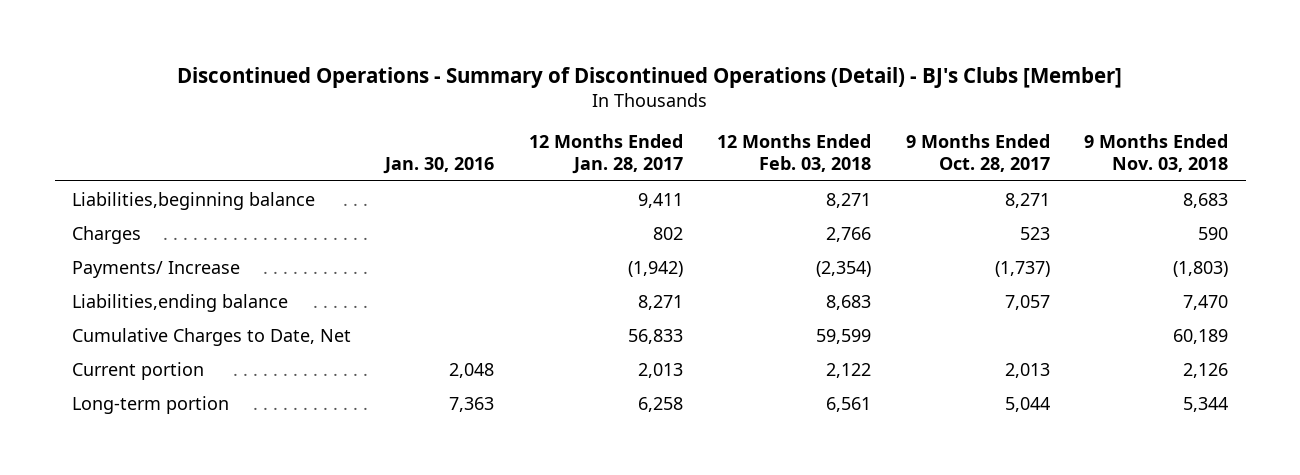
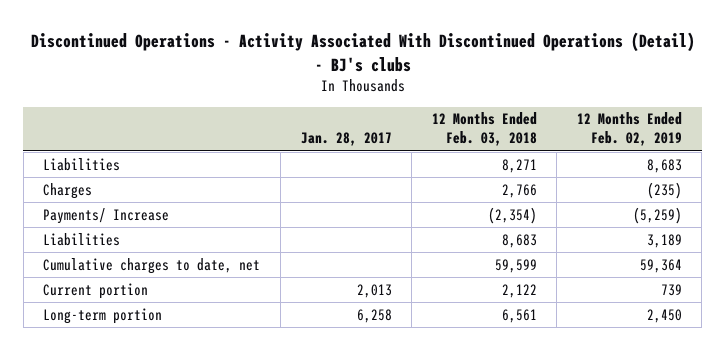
- Discontinued Operations - Summary of Discontinued Operations (Detail) - BJ's Clubs [Member]
+ Discontinued Operations - Activity Associated With Discontinued Operations (Detail) - BJ's clubs
- | Jan. 30, 2016 | 12 Months Ended Jan. 28, 2017 | 12 Months Ended Feb. 03, 2018 | 9 Months Ended Oct. 28, 2017 | 9 Months Ended Nov. 03, 2018
+ | Jan. 28, 2017 | 12 Months Ended Feb. 03, 2018 | 12 Months Ended Feb. 02, 2019
- Liabilities,beginning balance | | 9,411 | 8,271 | 8,271 | 8,683
+ Liabilities | | 8,271 | 8,683
- Liabilities,ending balance | | 8,271 | 8,683 | 7,057 | 7,470
- Cumulative Charges to Date, Net | | 56,833 | 59,599 | | 60,189
+ Liabilities | | 8,683 | 3,189
+ Cumulative charges to date, net | | 59,599 | 59,364

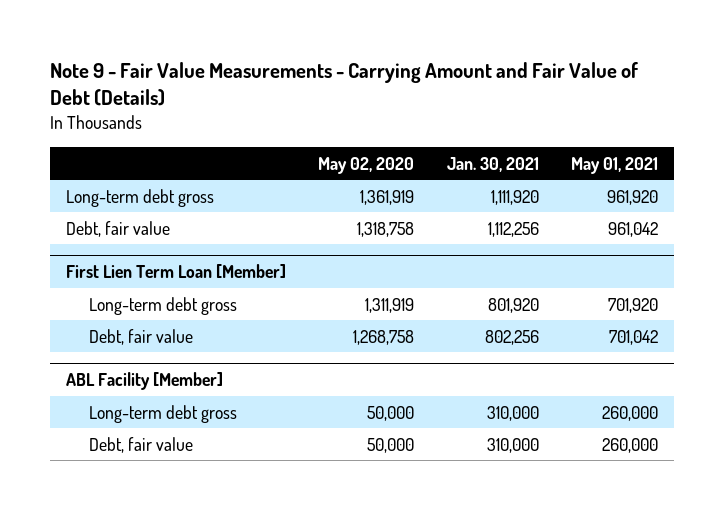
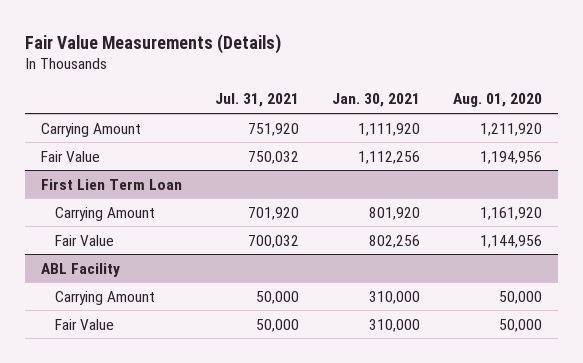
- Note 9 - Fair Value Measurements - Carrying Amount and Fair Value of Debt (Details)
+ Fair Value Measurements (Details)
- | May 02, 2020 | Jan. 30, 2021 | May 01, 2021
+ | Jul. 31, 2021 | Jan. 30, 2021 | Aug. 01, 2020
- Long-term debt gross | 1,361,919 | 1,111,920 | 961,920
- Debt, fair value | 1,318,758 | 1,112,256 | 961,042
- First Lien Term Loan [Member]
- Long-term debt gross | 1,311,919 | 801,920 | 701,920
- Debt, fair value | 1,268,758 | 802,256 | 701,042
- ABL Facility [Member]
- Long-term debt gross | 50,000 | 310,000 | 260,000
- Debt, fair value | 50,000 | 310,000 | 260,000
+ Carrying Amount | 751,920 | 1,111,920 | 1,211,920
+ Fair Value | 750,032 | 1,112,256 | 1,194,956
+ First Lien Term Loan
+ Carrying Amount | 701,920 | 801,920 | 1,161,920
+ Fair Value | 700,032 | 802,256 | 1,144,956
+ ABL Facility
+ Carrying Amount | 50,000 | 310,000 | 50,000
+ Fair Value | 50,000 | 310,000 | 50,000

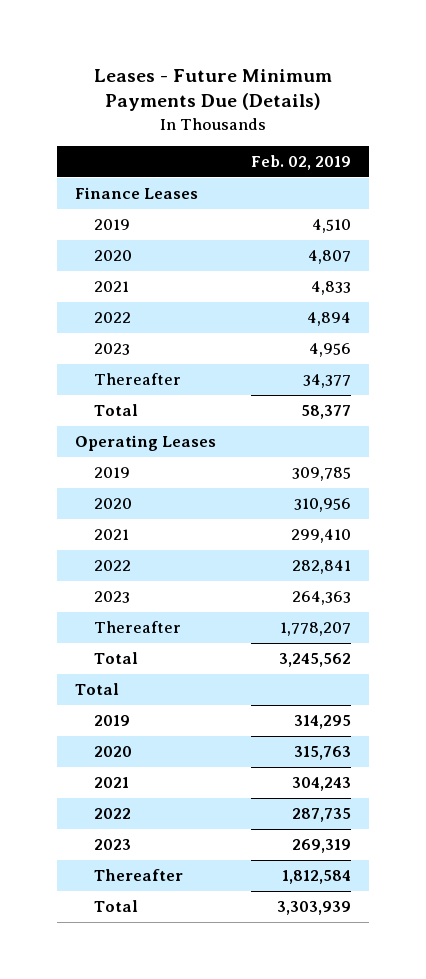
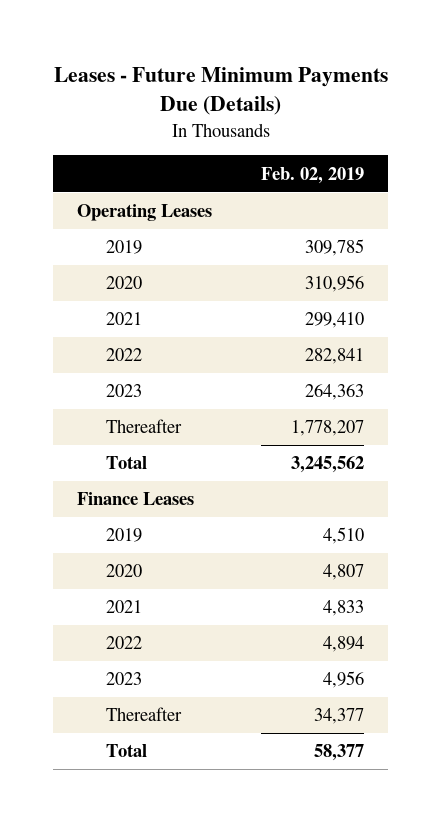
- Total
- 2019 | 314,295
- 2020 | 315,763
- 2021 | 304,243
- 2022 | 287,735
- 2023 | 269,319
- Thereafter | 1,812,584
- Total | 3,303,939
moved down: Finance Leases
moved down: 2019 | 4,510
moved down: 2020 | 4,807
moved down: 2021 | 4,833
moved down: 2022 | 4,894
moved down: 2023 | 4,956
moved down: Thereafter | 34,377
moved down: Total | 58,377

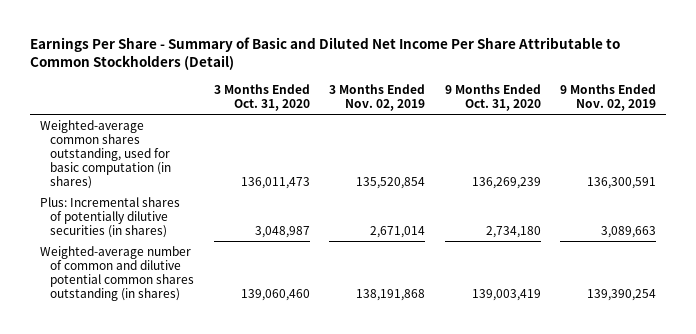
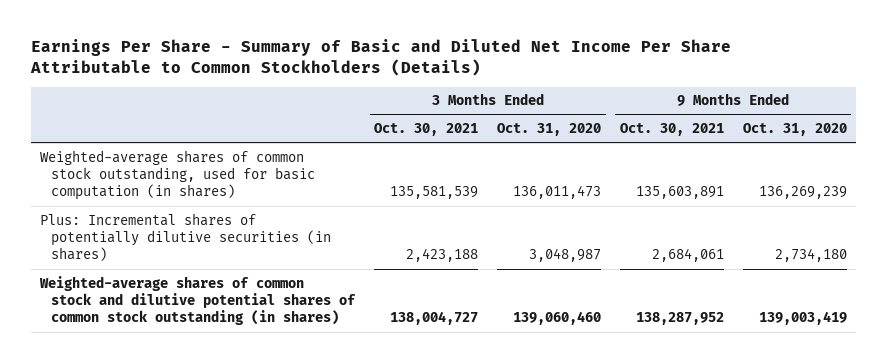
- Earnings Per Share - Summary of Basic and Diluted Net Income Per Share Attributable to Common Stockholders (Detail)
+ Earnings Per Share - Summary of Basic and Diluted Net Income Per Share Attributable to Common Stockholders (Details)
- | 3 Months Ended Oct. 31, 2020 | 3 Months Ended Nov. 02, 2019 | 9 Months Ended Oct. 31, 2020 | 9 Months Ended Nov. 02, 2019
+ | 3 Months Ended Oct. 30, 2021 | 3 Months Ended Oct. 31, 2020 | 9 Months Ended Oct. 30, 2021 | 9 Months Ended Oct. 31, 2020
- Weighted-average common shares outstanding, used for basic computation (in shares) | 136,011,473 | 135,520,854 | 136,269,239 | 136,300,591
+ Weighted-average shares of common stock outstanding, used for basic computation (in shares) | 135,581,539 | 136,011,473 | 135,603,891 | 136,269,239
- Weighted-average number of common and dilutive potential common shares outstanding (in shares) | 139,060,460 | 138,191,868 | 139,003,419 | 139,390,254
+ Weighted-average shares of common stock and dilutive potential shares of common stock outstanding (in shares) | 138,004,727 | 139,060,460 | 138,287,952 | 139,003,419

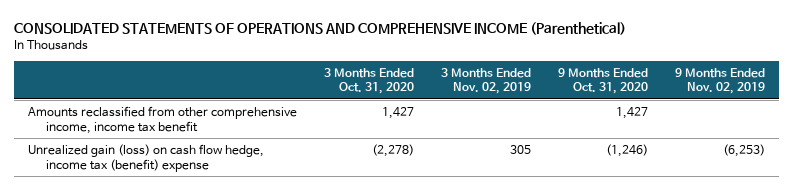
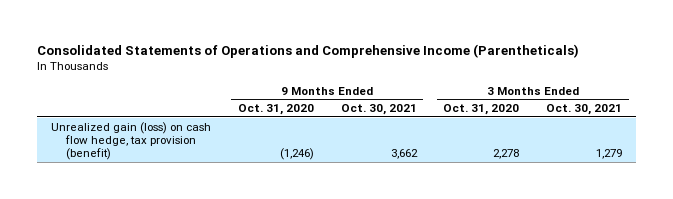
- CONSOLIDATED STATEMENTS OF OPERATIONS AND COMPREHENSIVE INCOME (Parenthetical)
+ Consolidated Statements of Operations and Comprehensive Income (Parentheticals)
- | 3 Months Ended Oct. 31, 2020 | 3 Months Ended Nov. 02, 2019 | 9 Months Ended Oct. 31, 2020 | 9 Months Ended Nov. 02, 2019
+ | 9 Months Ended Oct. 31, 2020 | 9 Months Ended Oct. 30, 2021 | 3 Months Ended Oct. 31, 2020 | 3 Months Ended Oct. 30, 2021
- Amounts reclassified from other comprehensive income, income tax benefit | 1,427 | | 1,427 |
- Unrealized gain (loss) on cash flow hedge, income tax (benefit) expense | (2,278) | 305 | (1,246) | (6,253)
+ Unrealized gain (loss) on cash flow hedge, tax provision (benefit) | (1,246) | 3,662 | 2,278 | 1,279

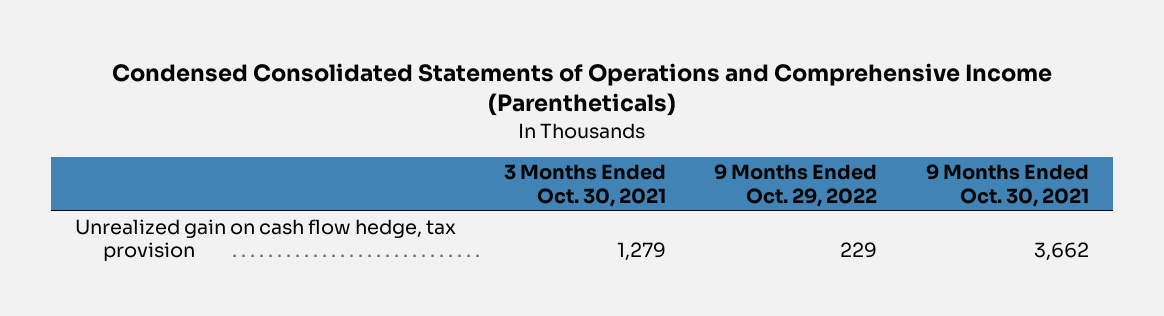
- Consolidated Statements of Operations and Comprehensive Income (Parentheticals)
+ Condensed Consolidated Statements of Operations and Comprehensive Income (Parentheticals)
- | 9 Months Ended Oct. 31, 2020 | 9 Months Ended Oct. 30, 2021 | 3 Months Ended Oct. 31, 2020 | 3 Months Ended Oct. 30, 2021
+ | 3 Months Ended Oct. 30, 2021 | 9 Months Ended Oct. 29, 2022 | 9 Months Ended Oct. 30, 2021
- Unrealized gain (loss) on cash flow hedge, tax provision (benefit) | (1,246) | 3,662 | 2,278 | 1,279
+ Unrealized gain on cash flow hedge, tax provision | 1,279 | 229 | 3,662

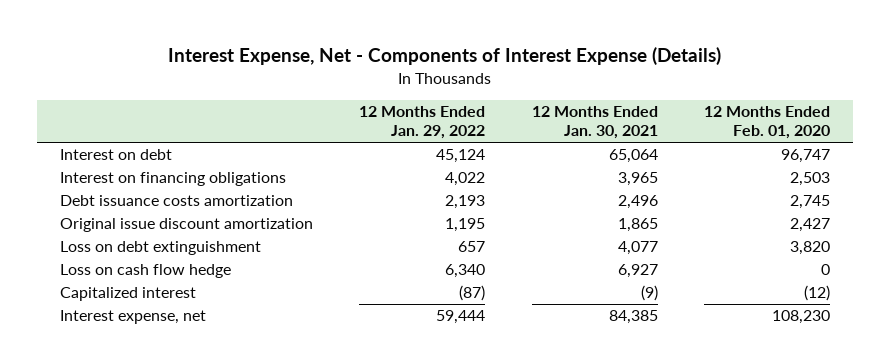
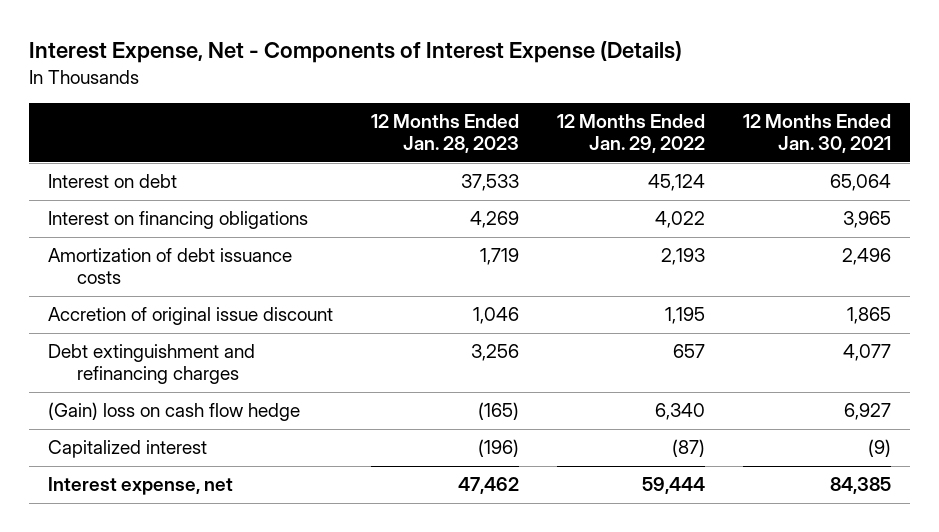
- | 12 Months Ended Jan. 29, 2022 | 12 Months Ended Jan. 30, 2021 | 12 Months Ended Feb. 01, 2020
+ | 12 Months Ended Jan. 28, 2023 | 12 Months Ended Jan. 29, 2022 | 12 Months Ended Jan. 30, 2021
- Debt issuance costs amortization | 2,193 | 2,496 | 2,745
- Original issue discount amortization | 1,195 | 1,865 | 2,427
- Loss on debt extinguishment | 657 | 4,077 | 3,820
- Loss on cash flow hedge | 6,340 | 6,927 | 0
+ Amortization of debt issuance costs | 1,719 | 2,193 | 2,496
+ Accretion of original issue discount | 1,046 | 1,195 | 1,865
+ Debt extinguishment and refinancing charges | 3,256 | 657 | 4,077
+ (Gain) loss on cash flow hedge | (165) | 6,340 | 6,927

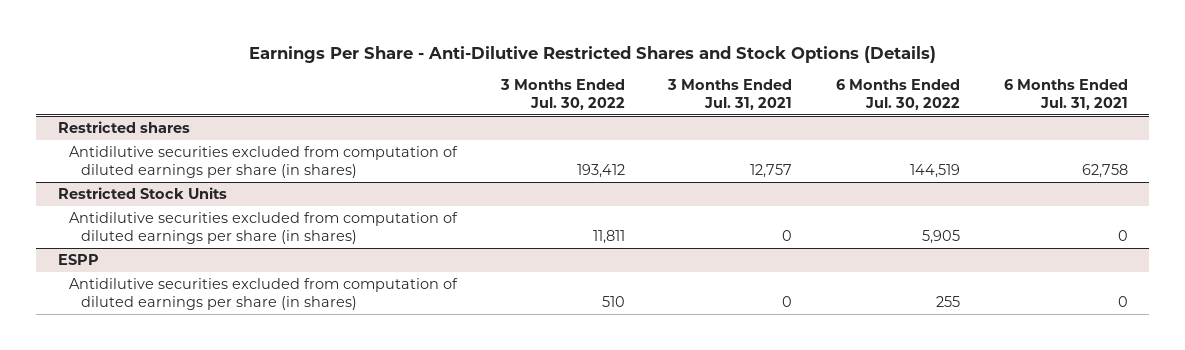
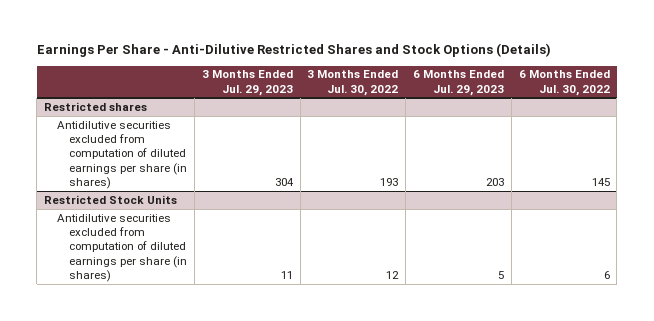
- | 3 Months Ended Jul. 30, 2022 | 3 Months Ended Jul. 31, 2021 | 6 Months Ended Jul. 30, 2022 | 6 Months Ended Jul. 31, 2021
+ | 3 Months Ended Jul. 29, 2023 | 3 Months Ended Jul. 30, 2022 | 6 Months Ended Jul. 29, 2023 | 6 Months Ended Jul. 30, 2022
@ Restricted shares
- Antidilutive securities excluded from computation of diluted earnings per share (in shares) | 193,412 | 12,757 | 144,519 | 62,758
+ Antidilutive securities excluded from computation of diluted earnings per share (in shares) | 304 | 193 | 203 | 145
@ Restricted Stock Units
- Antidilutive securities excluded from computation of diluted earnings per share (in shares) | 11,811 | 0 | 5,905 | 0
- ESPP
- Antidilutive securities excluded from computation of diluted earnings per share (in shares) | 510 | 0 | 255 | 0
@ Restricted Stock Units
+ Antidilutive securities excluded from computation of diluted earnings per share (in shares) | 11 | 12 | 5 | 6

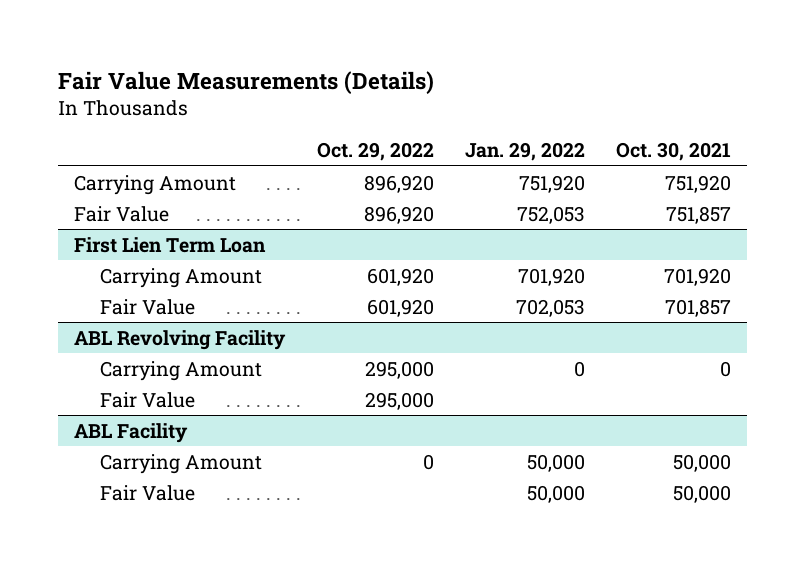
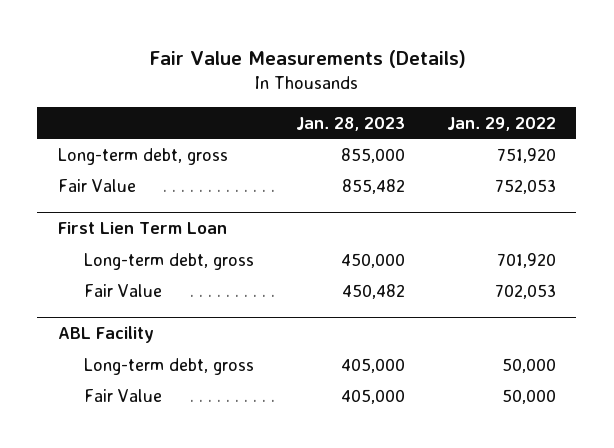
- | Oct. 29, 2022 | Jan. 29, 2022 | Oct. 30, 2021
+ | Jan. 28, 2023 | Jan. 29, 2022
- Carrying Amount | 896,920 | 751,920 | 751,920
+ Long-term debt, gross | 855,000 | 751,920
@ First Lien Term Loan
- Carrying Amount | 601,920 | 701,920 | 701,920
+ Long-term debt, gross | 450,000 | 701,920
- ABL Revolving Facility
- Carrying Amount | 295,000 | 0 | 0
- Fair Value | 295,000 | |
@ ABL Facility
- Carrying Amount | 0 | 50,000 | 50,000
+ Long-term debt, gross | 405,000 | 50,000

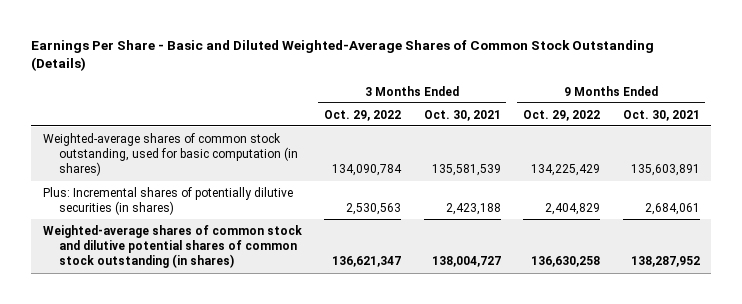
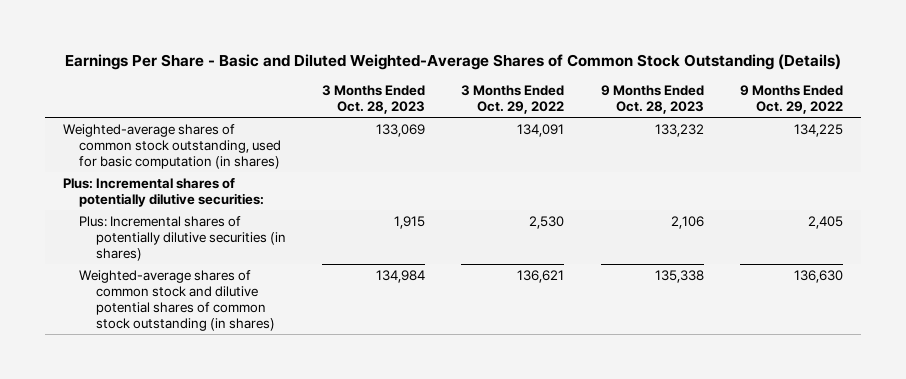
- | 3 Months Ended Oct. 29, 2022 | 3 Months Ended Oct. 30, 2021 | 9 Months Ended Oct. 29, 2022 | 9 Months Ended Oct. 30, 2021
+ | 3 Months Ended Oct. 28, 2023 | 3 Months Ended Oct. 29, 2022 | 9 Months Ended Oct. 28, 2023 | 9 Months Ended Oct. 29, 2022
- Weighted-average shares of common stock outstanding, used for basic computation (in shares) | 134,090,784 | 135,581,539 | 134,225,429 | 135,603,891
- Plus: Incremental shares of potentially dilutive securities (in shares) | 2,530,563 | 2,423,188 | 2,404,829 | 2,684,061
- Weighted-average shares of common stock and dilutive potential shares of common stock outstanding (in shares) | 136,621,347 | 138,004,727 | 136,630,258 | 138,287,952
+ Weighted-average shares of common stock outstanding, used for basic computation (in shares) | 133,069 | 134,091 | 133,232 | 134,225
+ Plus: Incremental shares of potentially dilutive securities:
+ Plus: Incremental shares of potentially dilutive securities (in shares) | 1,915 | 2,530 | 2,106 | 2,405
+ Weighted-average shares of common stock and dilutive potential shares of common stock outstanding (in shares) | 134,984 | 136,621 | 135,338 | 136,630

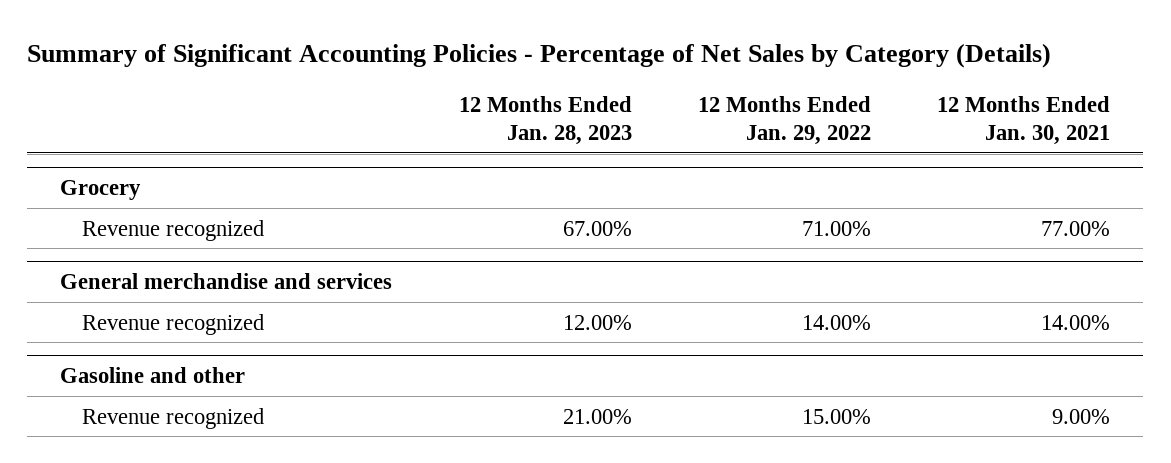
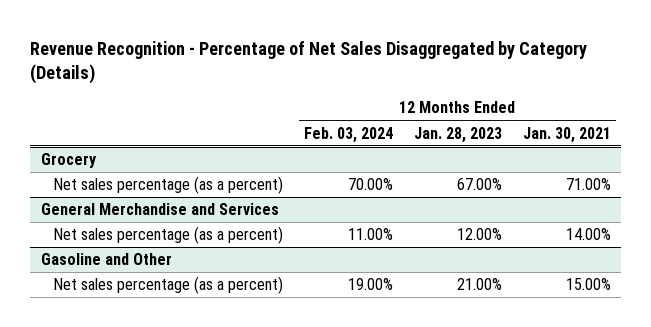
- Summary of Significant Accounting Policies - Percentage of Net Sales by Category (Details)
+ Revenue Recognition - Percentage of Net Sales Disaggregated by Category (Details)
- | 12 Months Ended Jan. 28, 2023 | 12 Months Ended Jan. 29, 2022 | 12 Months Ended Jan. 30, 2021
+ | 12 Months Ended Feb. 03, 2024 | 12 Months Ended Jan. 28, 2023 | 12 Months Ended Jan. 30, 2021
@ Grocery
- Revenue recognized | 67.00% | 71.00% | 77.00%
- General merchandise and services
- Revenue recognized | 12.00% | 14.00% | 14.00%
- Gasoline and other
- Revenue recognized | 21.00% | 15.00% | 9.00%
@ Grocery
+ Net sales percentage (as a percent) | 70.00% | 67.00% | 71.00%
+ General Merchandise and Services
+ Net sales percentage (as a percent) | 11.00% | 12.00% | 14.00%
+ Gasoline and Other
+ Net sales percentage (as a percent) | 19.00% | 21.00% | 15.00%

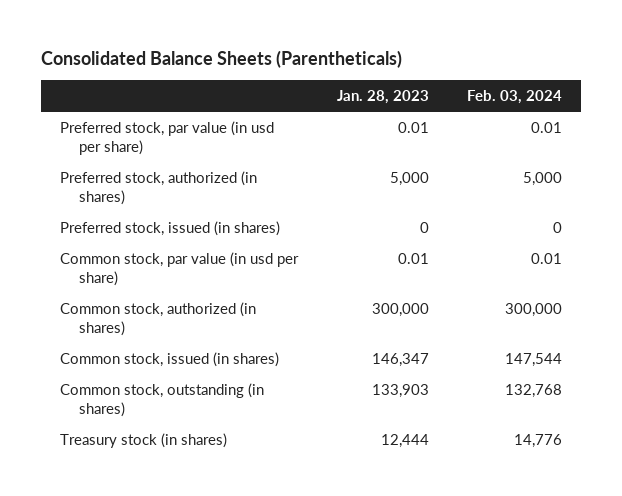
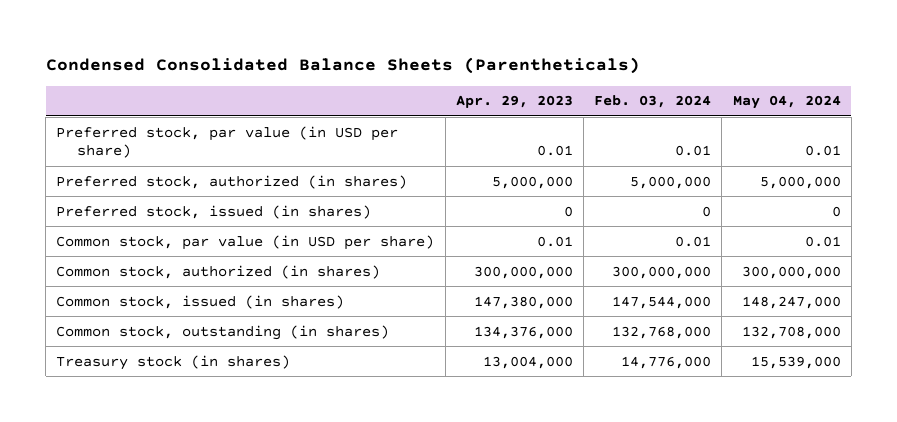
- Consolidated Balance Sheets (Parentheticals)
+ Condensed Consolidated Balance Sheets (Parentheticals)
- | Jan. 28, 2023 | Feb. 03, 2024
+ | Apr. 29, 2023 | Feb. 03, 2024 | May 04, 2024
- Preferred stock, par value (in usd per share) | 0.01 | 0.01
- Preferred stock, authorized (in shares) | 5,000 | 5,000
+ Preferred stock, par value (in USD per share) | 0.01 | 0.01 | 0.01
+ Preferred stock, authorized (in shares) | 5,000,000 | 5,000,000 | 5,000,000
- Common stock, par value (in usd per share) | 0.01 | 0.01
- Common stock, authorized (in shares) | 300,000 | 300,000
- Common stock, issued (in shares) | 146,347 | 147,544
- Common stock, outstanding (in shares) | 133,903 | 132,768
- Treasury stock (in shares) | 12,444 | 14,776
+ Common stock, par value (in USD per share) | 0.01 | 0.01 | 0.01
+ Common stock, authorized (in shares) | 300,000,000 | 300,000,000 | 300,000,000
+ Common stock, issued (in shares) | 147,380,000 | 147,544,000 | 148,247,000
+ Common stock, outstanding (in shares) | 134,376,000 | 132,768,000 | 132,708,000
+ Treasury stock (in shares) | 13,004,000 | 14,776,000 | 15,539,000

